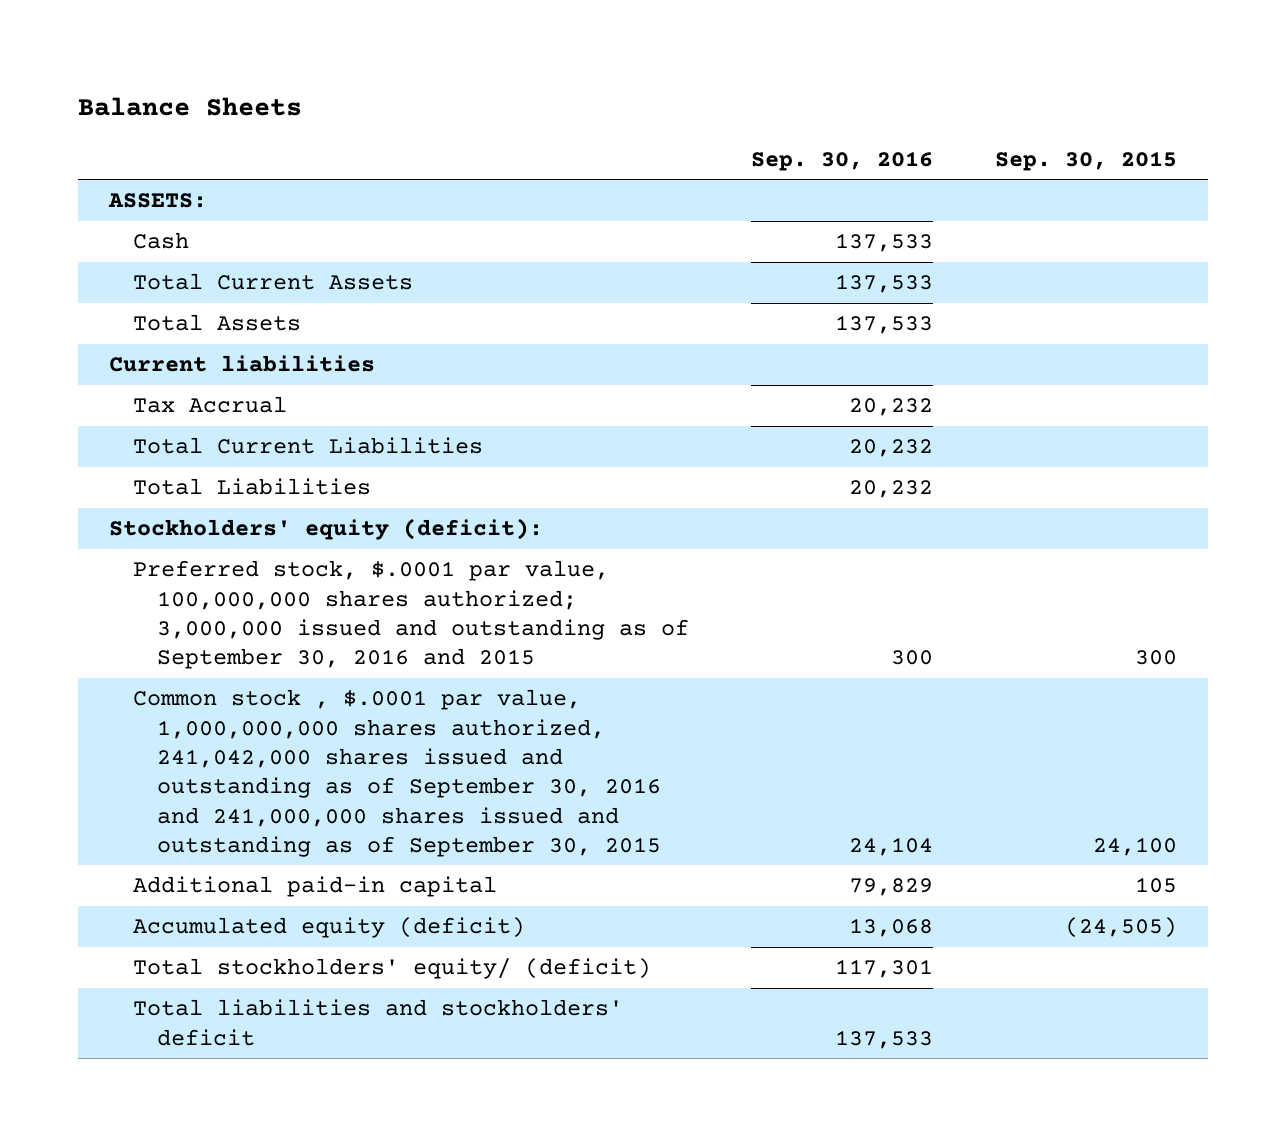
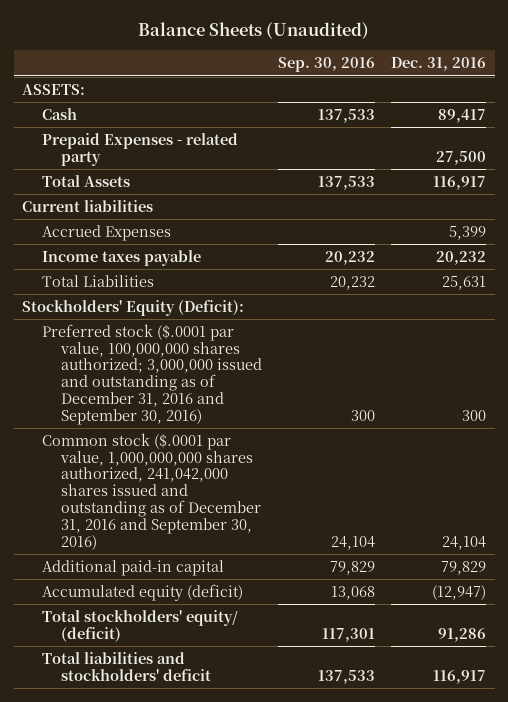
- Balance Sheets
+ Balance Sheets (Unaudited)
- | Sep. 30, 2016 | Sep. 30, 2015
+ | Sep. 30, 2016 | Dec. 31, 2016
- Total Current Assets | 137,533 |
+ Prepaid Expenses - related party | | 27,500
- Tax Accrual | 20,232 |
- Total Current Liabilities | 20,232 |
+ Accrued Expenses | | 5,399
+ Income taxes payable | 20,232 | 20,232
- Stockholders' equity (deficit):
- Preferred stock, $.0001 par value, 100,000,000 shares authorized; 3,000,000 issued and outstanding as of September 30, 2016 and 2015 | 300 | 300
- Common stock , $.0001 par value, 1,000,000,000 shares authorized, 241,042,000 shares issued and outstanding as of September 30, 2016 and 241,000,000 shares issued and outstanding as of September 30, 2015 | 24,104 | 24,100
+ Stockholders' Equity (Deficit):
+ Preferred stock ($.0001 par value, 100,000,000 shares authorized; 3,000,000 issued and outstanding as of December 31, 2016 and September 30, 2016) | 300 | 300
+ Common stock ($.0001 par value, 1,000,000,000 shares authorized, 241,042,000 shares issued and outstanding as of December 31, 2016 and September 30, 2016) | 24,104 | 24,104

